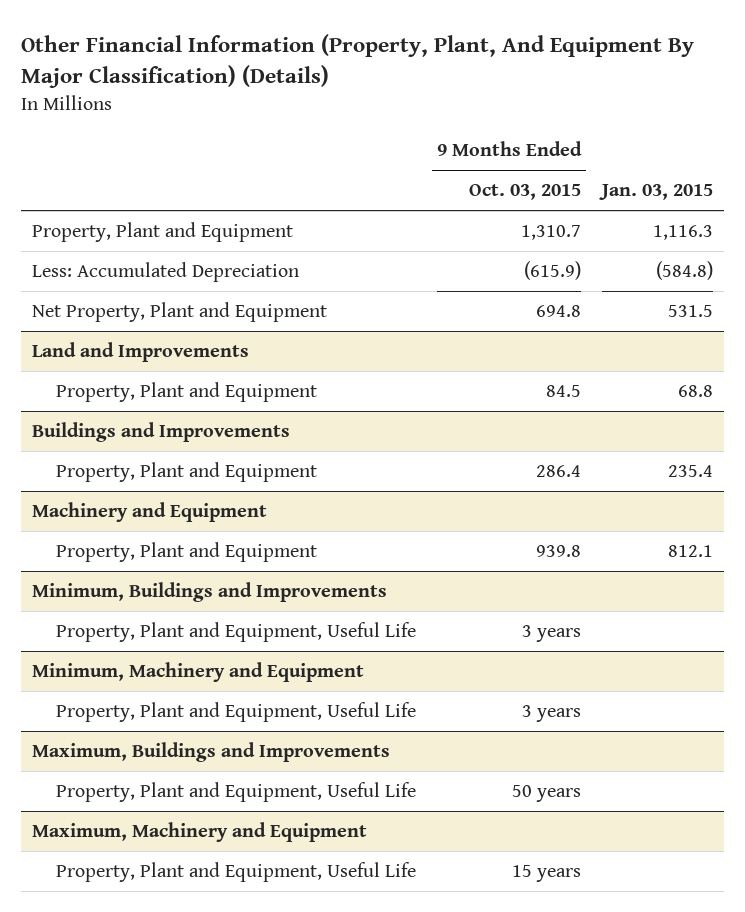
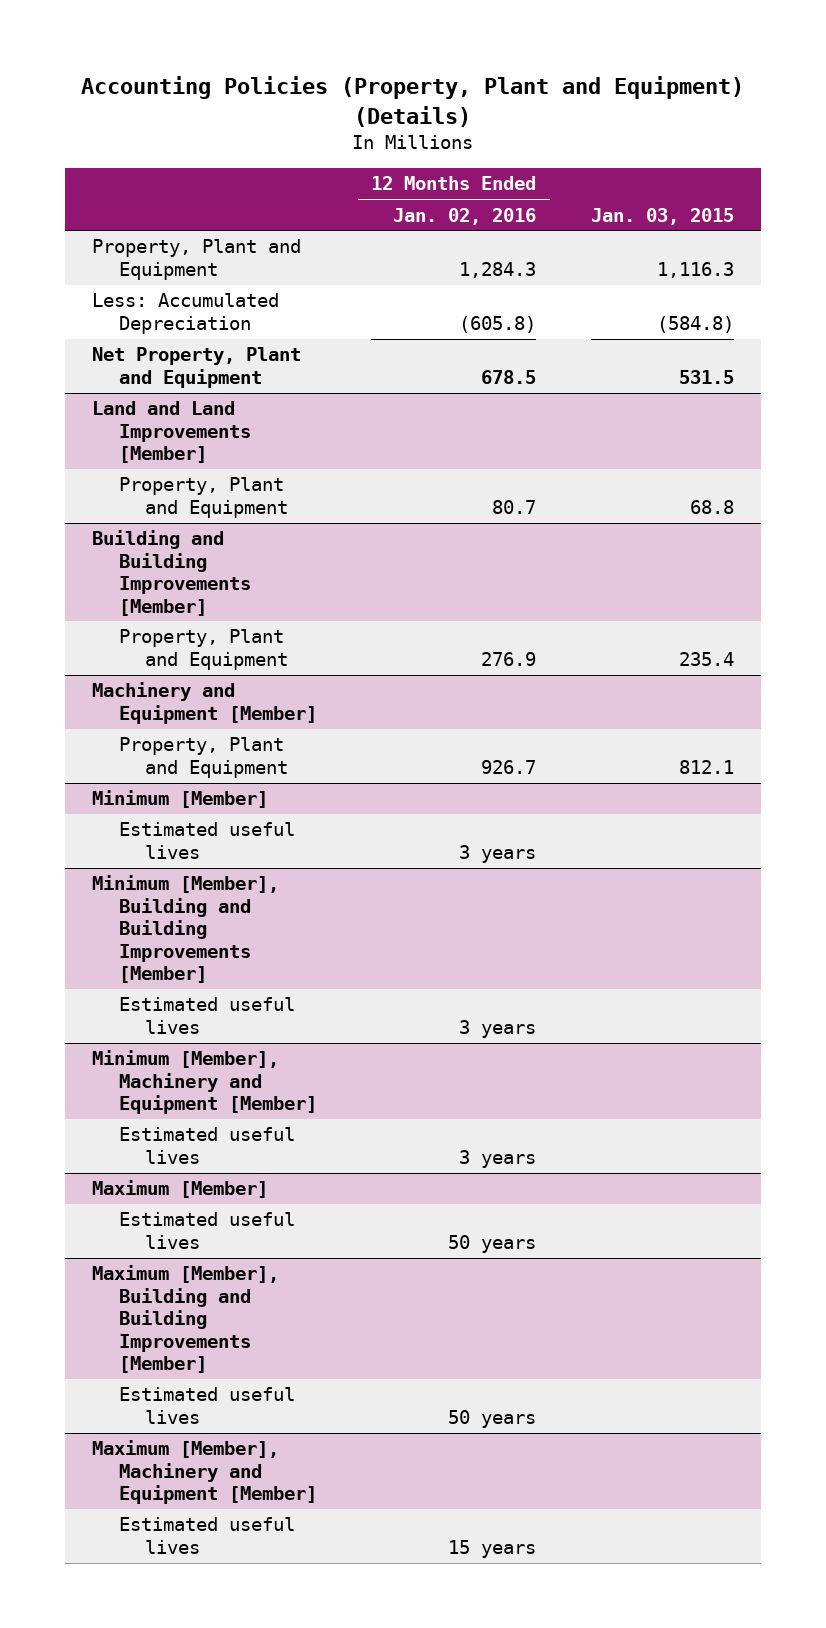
- Other Financial Information (Property, Plant, And Equipment By Major Classification) (Details)
+ Accounting Policies (Property, Plant and Equipment) (Details)
- | 9 Months Ended Oct. 03, 2015 | Jan. 03, 2015
+ | 12 Months Ended Jan. 02, 2016 | Jan. 03, 2015
- Land and Improvements
+ Land and Land Improvements [Member]
- Buildings and Improvements
+ Building and Building Improvements [Member]
- Machinery and Equipment
+ Machinery and Equipment [Member]
- Minimum, Buildings and Improvements
- Property, Plant and Equipment, Useful Life | 3 years |
- Minimum, Machinery and Equipment
- Property, Plant and Equipment, Useful Life | 3 years |
- Maximum, Buildings and Improvements
- Property, Plant and Equipment, Useful Life | 50 years |
- Maximum, Machinery and Equipment
- Property, Plant and Equipment, Useful Life | 15 years |
+ Minimum [Member]
+ Estimated useful lives | 3 years |
+ Minimum [Member], Building and Building Improvements [Member]
+ Estimated useful lives | 3 years |
+ Minimum [Member], Machinery and Equipment [Member]
+ Estimated useful lives | 3 years |
+ Maximum [Member]
+ Estimated useful lives | 50 years |
+ Maximum [Member], Building and Building Improvements [Member]
+ Estimated useful lives | 50 years |
+ Maximum [Member], Machinery and Equipment [Member]
+ Estimated useful lives | 15 years |

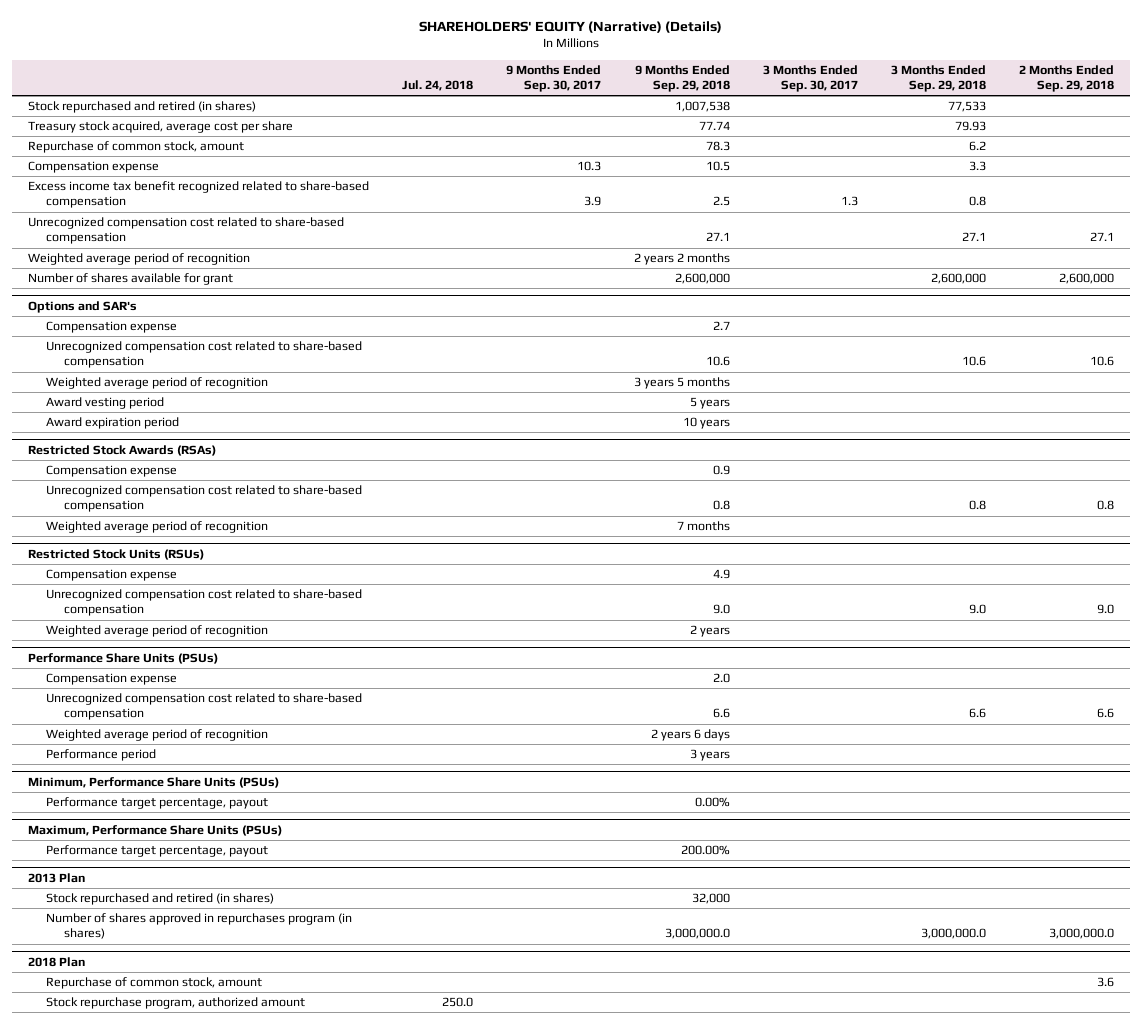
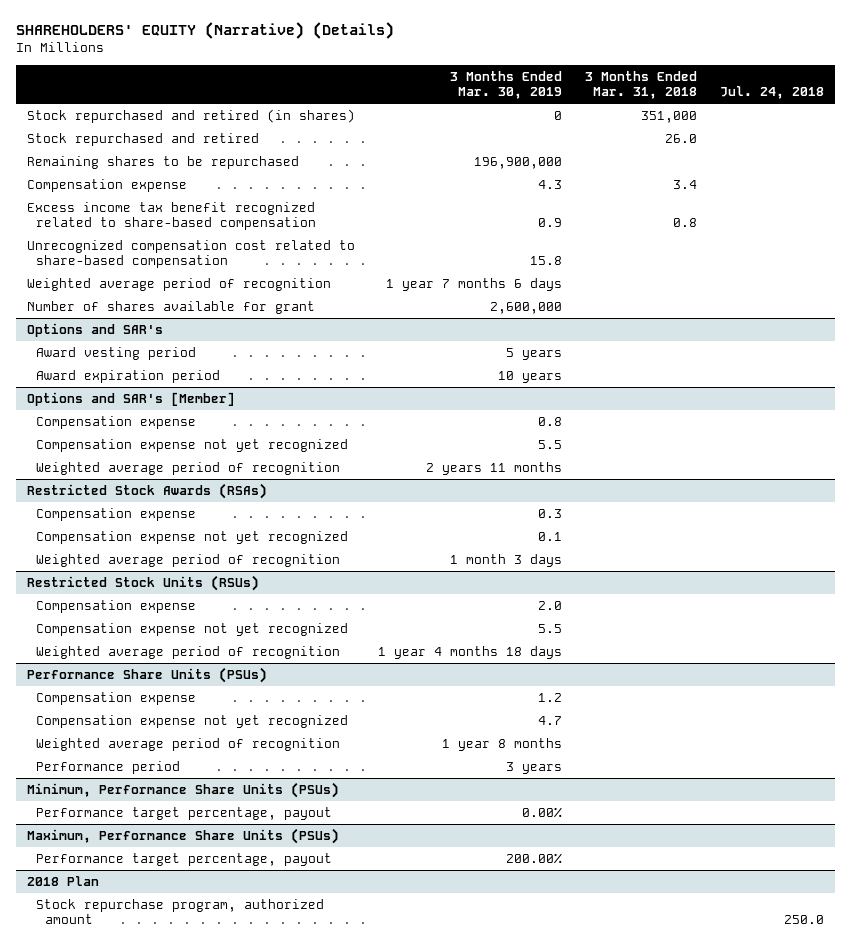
- | Jul. 24, 2018 | 9 Months Ended Sep. 30, 2017 | 9 Months Ended Sep. 29, 2018 | 3 Months Ended Sep. 30, 2017 | 3 Months Ended Sep. 29, 2018 | 2 Months Ended Sep. 29, 2018
+ | 3 Months Ended Mar. 30, 2019 | 3 Months Ended Mar. 31, 2018 | Jul. 24, 2018
- Treasury stock acquired, average cost per share | | | 77.74 | | 79.93 |
- Repurchase of common stock, amount | | | 78.3 | | 6.2 |
+ Stock repurchased and retired | | 26.0 |
+ Remaining shares to be repurchased | 196,900,000 | |
@ Options and SAR's
- Compensation expense | | | 2.7 | | |
- Unrecognized compensation cost related to share-based compensation | | | 10.6 | | 10.6 | 10.6
- Weighted average period of recognition | | | 3 years 5 months | | |
+ Options and SAR's [Member]
+ Compensation expense | 0.8 | |
+ Compensation expense not yet recognized | 5.5 | |
+ Weighted average period of recognition | 2 years 11 months | |
@ Restricted Stock Awards (RSAs)
- Unrecognized compensation cost related to share-based compensation | | | 0.8 | | 0.8 | 0.8
+ Compensation expense not yet recognized | 0.1 | |
@ Restricted Stock Units (RSUs)
- Unrecognized compensation cost related to share-based compensation | | | 9.0 | | 9.0 | 9.0
+ Compensation expense not yet recognized | 5.5 | |
@ Performance Share Units (PSUs)
- Unrecognized compensation cost related to share-based compensation | | | 6.6 | | 6.6 | 6.6
+ Compensation expense not yet recognized | 4.7 | |
- 2013 Plan
- Stock repurchased and retired (in shares) | | | 32,000 | | |
- Number of shares approved in repurchases program (in shares) | | | 3,000,000.0 | | 3,000,000.0 | 3,000,000.0
@ 2018 Plan
- Repurchase of common stock, amount | | | | | | 3.6

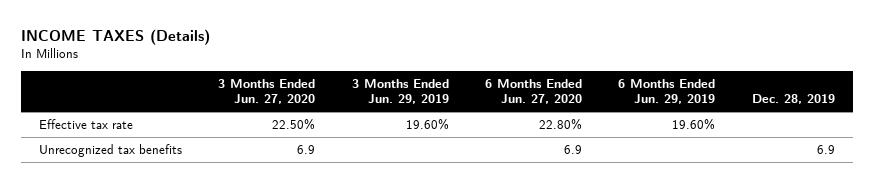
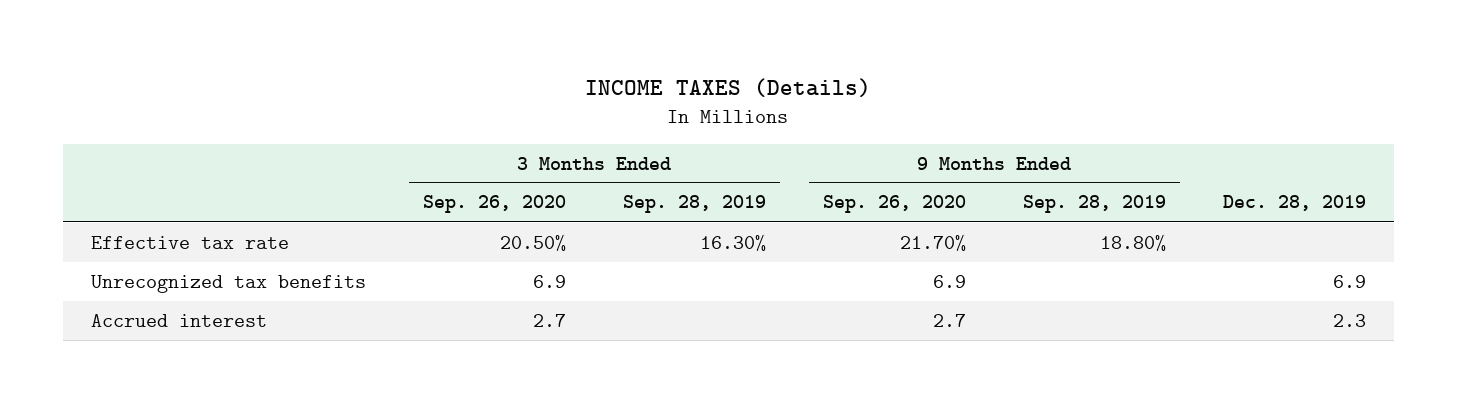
- | 3 Months Ended Jun. 27, 2020 | 3 Months Ended Jun. 29, 2019 | 6 Months Ended Jun. 27, 2020 | 6 Months Ended Jun. 29, 2019 | Dec. 28, 2019
+ | 3 Months Ended Sep. 26, 2020 | 3 Months Ended Sep. 28, 2019 | 9 Months Ended Sep. 26, 2020 | 9 Months Ended Sep. 28, 2019 | Dec. 28, 2019
+ Accrued interest | 2.7 | | 2.7 | | 2.3

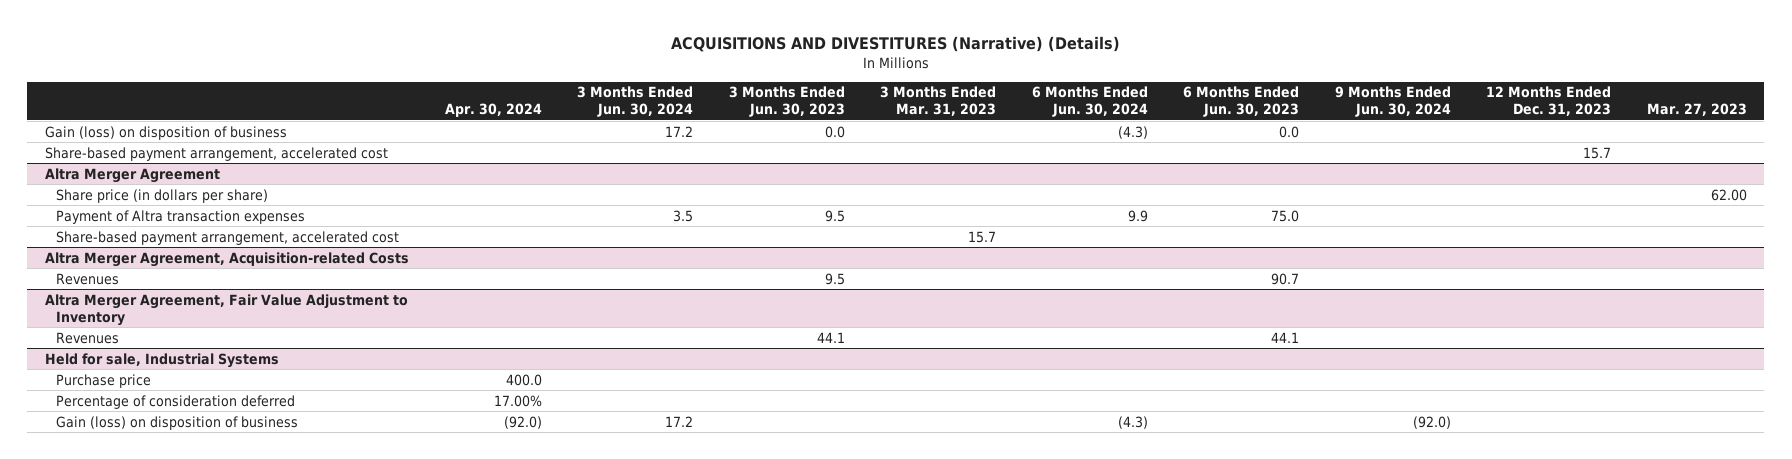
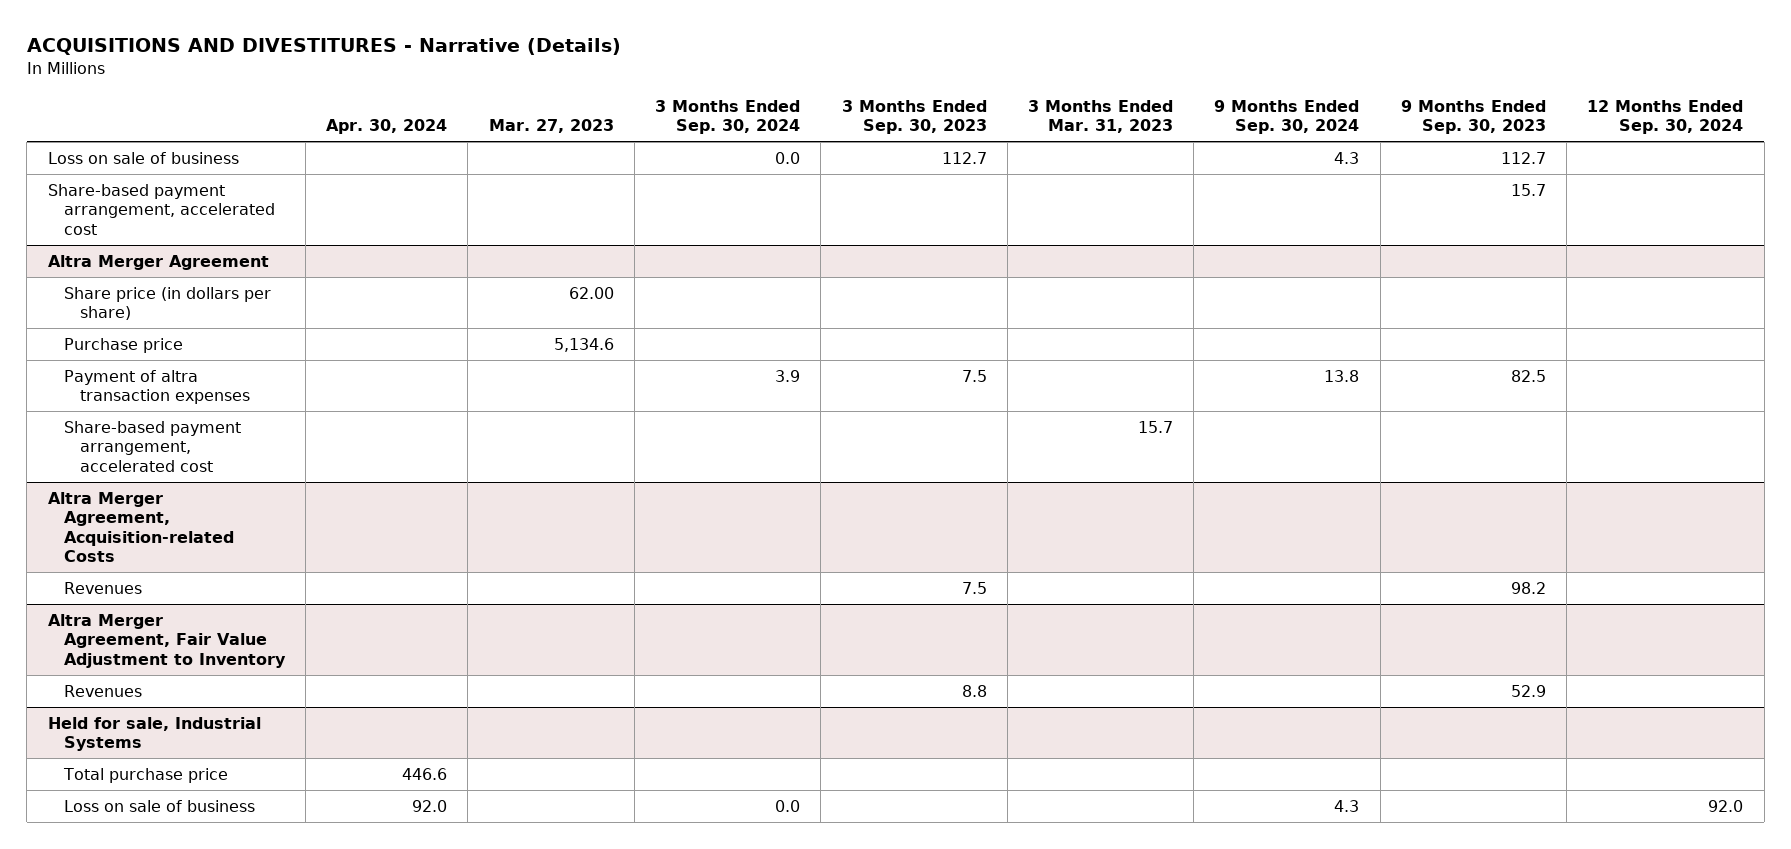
- ACQUISITIONS AND DIVESTITURES (Narrative) (Details)
+ ACQUISITIONS AND DIVESTITURES - Narrative (Details)
- | Apr. 30, 2024 | 3 Months Ended Jun. 30, 2024 | 3 Months Ended Jun. 30, 2023 | 3 Months Ended Mar. 31, 2023 | 6 Months Ended Jun. 30, 2024 | 6 Months Ended Jun. 30, 2023 | 9 Months Ended Jun. 30, 2024 | 12 Months Ended Dec. 31, 2023 | Mar. 27, 2023
+ | Apr. 30, 2024 | Mar. 27, 2023 | 3 Months Ended Sep. 30, 2024 | 3 Months Ended Sep. 30, 2023 | 3 Months Ended Mar. 31, 2023 | 9 Months Ended Sep. 30, 2024 | 9 Months Ended Sep. 30, 2023 | 12 Months Ended Sep. 30, 2024
- Gain (loss) on disposition of business | | 17.2 | 0.0 | | (4.3) | 0.0 | | |
+ Loss on sale of business | | | 0.0 | 112.7 | | 4.3 | 112.7 |
@ Altra Merger Agreement
- Payment of Altra transaction expenses | | 3.5 | 9.5 | | 9.9 | 75.0 | | |
+ Purchase price | | 5,134.6 | | | | | |
+ Payment of altra transaction expenses | | | 3.9 | 7.5 | | 13.8 | 82.5 |
@ Held for sale, Industrial Systems
- Purchase price | 400.0 | | | | | | | |
- Percentage of consideration deferred | 17.00% | | | | | | | |
- Gain (loss) on disposition of business | (92.0) | 17.2 | | | (4.3) | | (92.0) | |
+ Total purchase price | 446.6 | | | | | | |
+ Loss on sale of business | 92.0 | | 0.0 | | | 4.3 | | 92.0

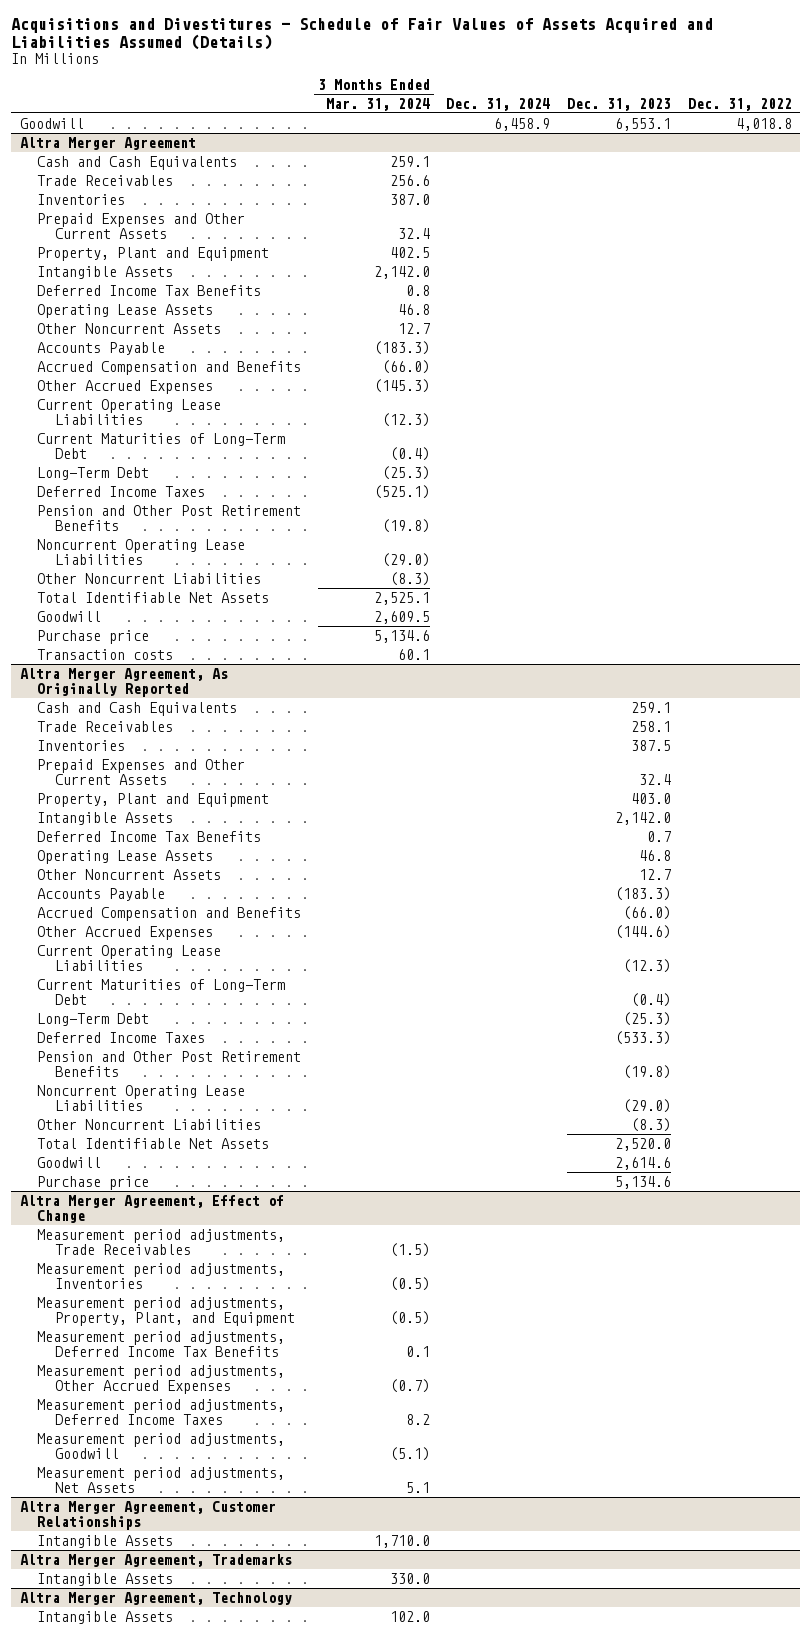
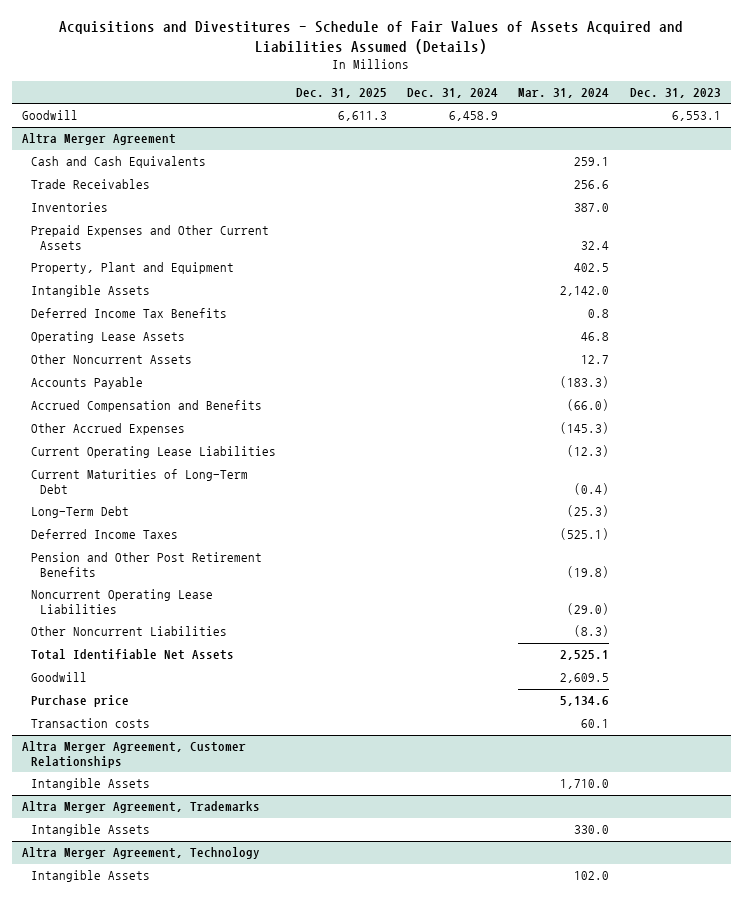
- | 3 Months Ended Mar. 31, 2024 | Dec. 31, 2024 | Dec. 31, 2023 | Dec. 31, 2022
+ | Dec. 31, 2025 | Dec. 31, 2024 | Mar. 31, 2024 | Dec. 31, 2023
- Altra Merger Agreement, As Originally Reported
- Cash and Cash Equivalents | | | 259.1 |
- Trade Receivables | | | 258.1 |
- Inventories | | | 387.5 |
- Prepaid Expenses and Other Current Assets | | | 32.4 |
- Property, Plant and Equipment | | | 403.0 |
- Intangible Assets | | | 2,142.0 |
- Deferred Income Tax Benefits | | | 0.7 |
- Operating Lease Assets | | | 46.8 |
- Other Noncurrent Assets | | | 12.7 |
- Accounts Payable | | | (183.3) |
- Accrued Compensation and Benefits | | | (66.0) |
- Other Accrued Expenses | | | (144.6) |
- Current Operating Lease Liabilities | | | (12.3) |
- Current Maturities of Long-Term Debt | | | (0.4) |
- Long-Term Debt | | | (25.3) |
- Deferred Income Taxes | | | (533.3) |
- Pension and Other Post Retirement Benefits | | | (19.8) |
- Noncurrent Operating Lease Liabilities | | | (29.0) |
- Other Noncurrent Liabilities | | | (8.3) |
- Total Identifiable Net Assets | | | 2,520.0 |
- Goodwill | | | 2,614.6 |
- Purchase price | | | 5,134.6 |
- Altra Merger Agreement, Effect of Change
- Measurement period adjustments, Trade Receivables | (1.5) | | |
- Measurement period adjustments, Inventories | (0.5) | | |
- Measurement period adjustments, Property, Plant, and Equipment | (0.5) | | |
- Measurement period adjustments, Deferred Income Tax Benefits | 0.1 | | |
- Measurement period adjustments, Other Accrued Expenses | (0.7) | | |
- Measurement period adjustments, Deferred Income Taxes | 8.2 | | |
- Measurement period adjustments, Goodwill | (5.1) | | |
- Measurement period adjustments, Net Assets | 5.1 | | |

